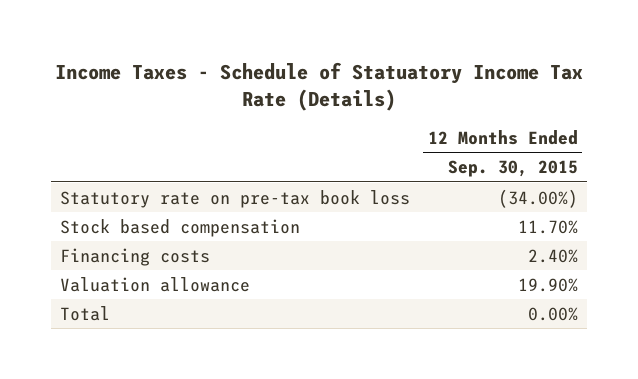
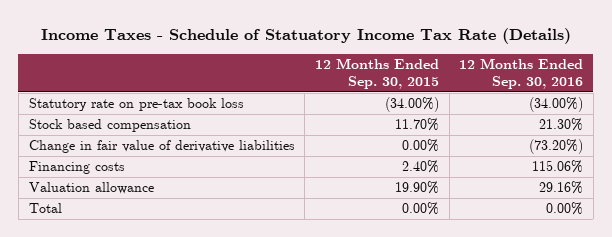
- | 12 Months Ended Sep. 30, 2015
+ | 12 Months Ended Sep. 30, 2015 | 12 Months Ended Sep. 30, 2016
+ Change in fair value of derivative liabilities | 0.00% | (73.20%)

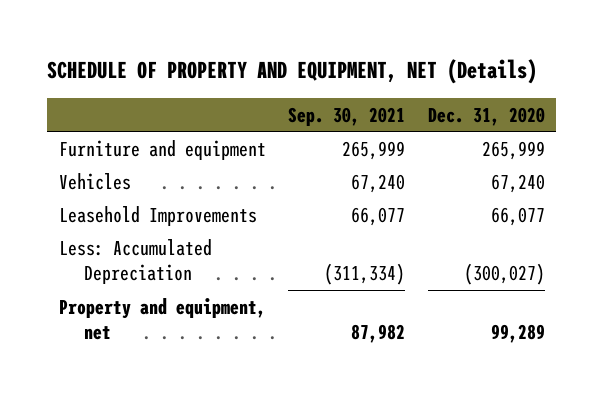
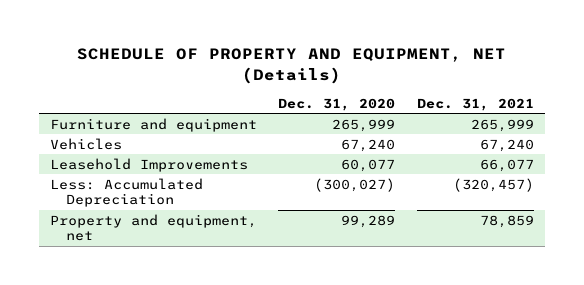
- | Sep. 30, 2021 | Dec. 31, 2020
+ | Dec. 31, 2020 | Dec. 31, 2021
- Leasehold Improvements | 66,077 | 66,077
+ Leasehold Improvements | 60,077 | 66,077

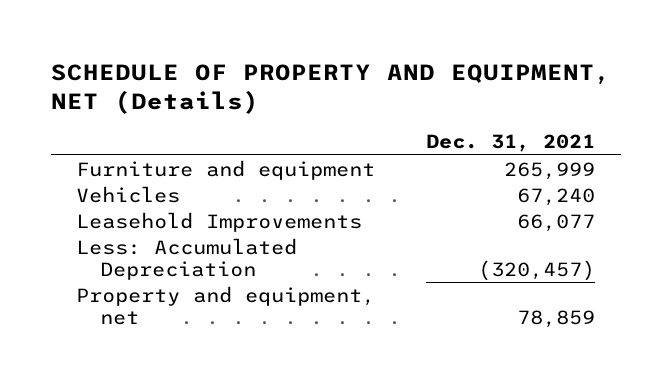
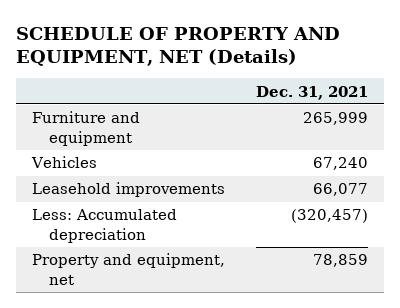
- Leasehold Improvements | 66,077
- Less: Accumulated Depreciation | (320,457)
+ Leasehold improvements | 66,077
+ Less: Accumulated depreciation | (320,457)

